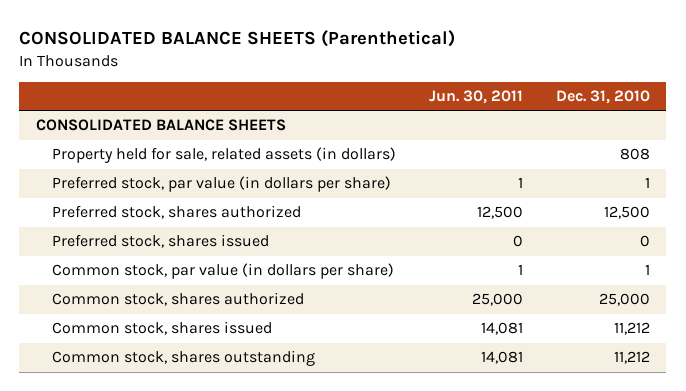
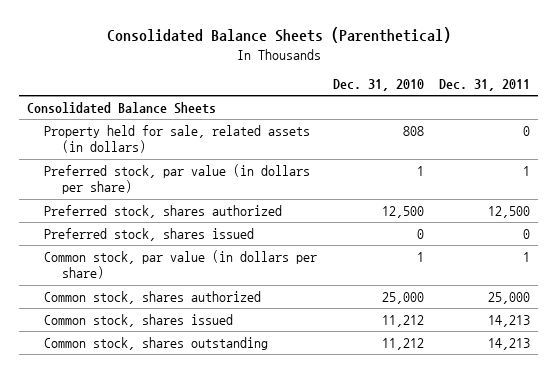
- CONSOLIDATED BALANCE SHEETS (Parenthetical)
+ Consolidated Balance Sheets (Parenthetical)
- | Jun. 30, 2011 | Dec. 31, 2010
+ | Dec. 31, 2010 | Dec. 31, 2011
- CONSOLIDATED BALANCE SHEETS
+ Consolidated Balance Sheets

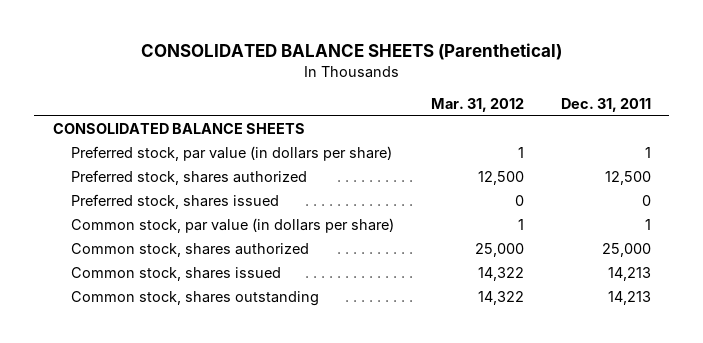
- Consolidated Balance Sheets (Parenthetical)
+ CONSOLIDATED BALANCE SHEETS (Parenthetical)
- | Dec. 31, 2010 | Dec. 31, 2011
+ | Mar. 31, 2012 | Dec. 31, 2011
- Consolidated Balance Sheets
- Property held for sale, related assets (in dollars) | 808 | 0
+ CONSOLIDATED BALANCE SHEETS

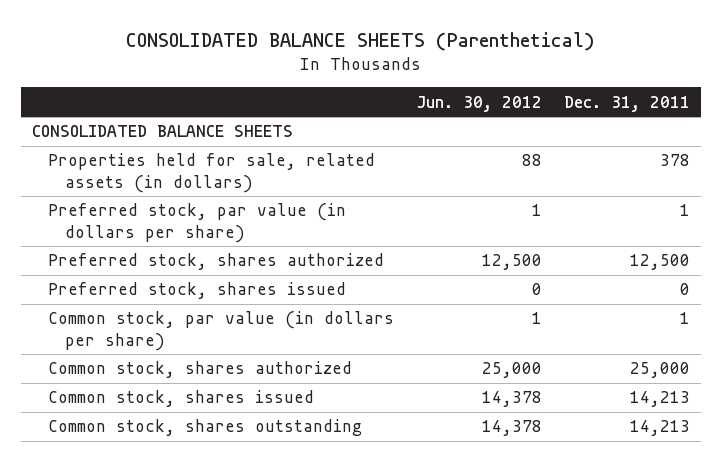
- | Mar. 31, 2012 | Dec. 31, 2011
+ | Jun. 30, 2012 | Dec. 31, 2011
+ Properties held for sale, related assets (in dollars) | 88 | 378

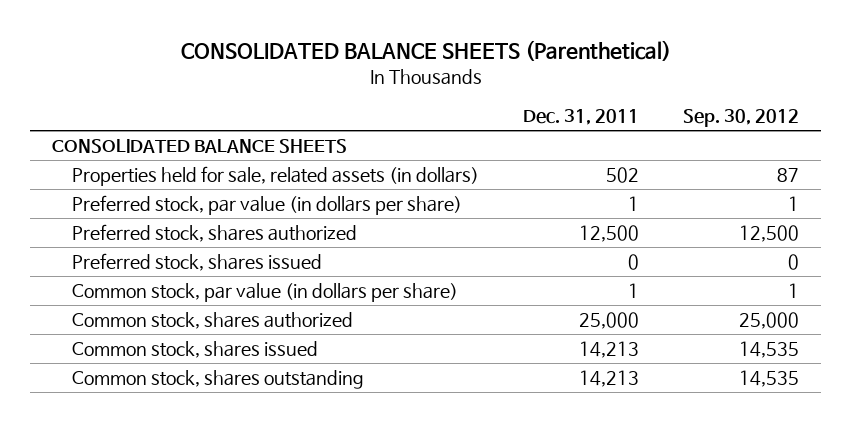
- | Jun. 30, 2012 | Dec. 31, 2011
+ | Dec. 31, 2011 | Sep. 30, 2012
- Properties held for sale, related assets (in dollars) | 88 | 378
+ Properties held for sale, related assets (in dollars) | 502 | 87

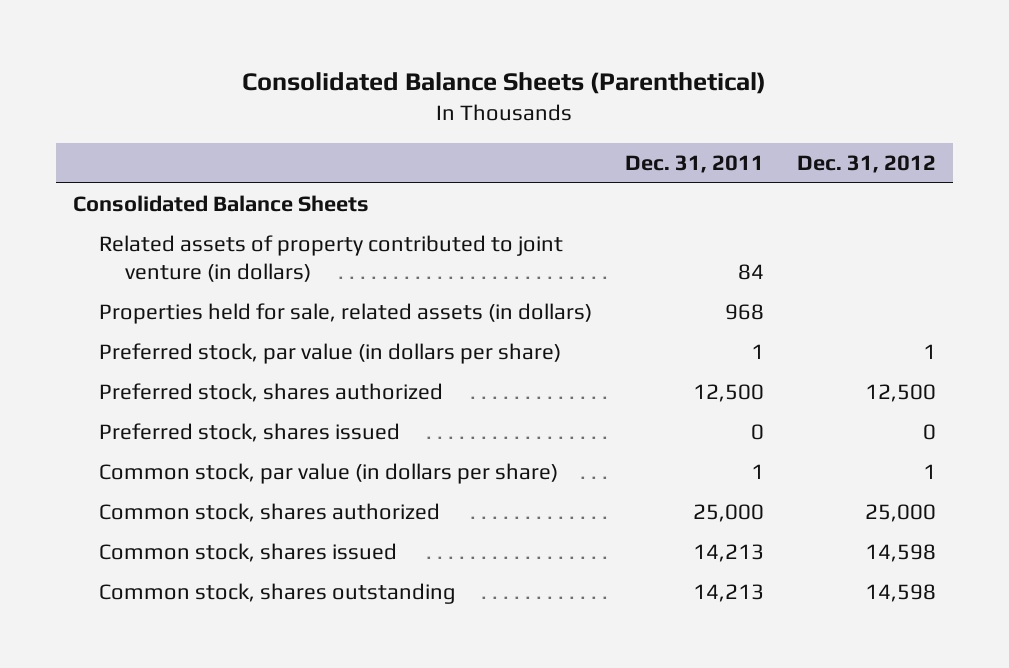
- CONSOLIDATED BALANCE SHEETS (Parenthetical)
+ Consolidated Balance Sheets (Parenthetical)
- | Dec. 31, 2011 | Sep. 30, 2012
+ | Dec. 31, 2011 | Dec. 31, 2012
- CONSOLIDATED BALANCE SHEETS
- Properties held for sale, related assets (in dollars) | 502 | 87
+ Consolidated Balance Sheets
+ Related assets of property contributed to joint venture (in dollars) | 84 |
+ Properties held for sale, related assets (in dollars) | 968 |

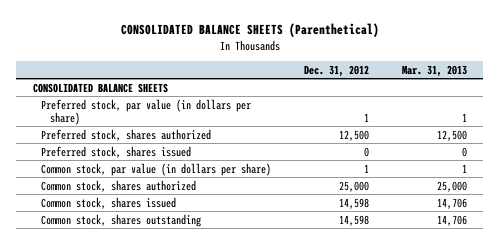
- Consolidated Balance Sheets (Parenthetical)
+ CONSOLIDATED BALANCE SHEETS (Parenthetical)
- | Dec. 31, 2011 | Dec. 31, 2012
+ | Dec. 31, 2012 | Mar. 31, 2013
- Consolidated Balance Sheets
- Related assets of property contributed to joint venture (in dollars) | 84 |
- Properties held for sale, related assets (in dollars) | 968 |
+ CONSOLIDATED BALANCE SHEETS

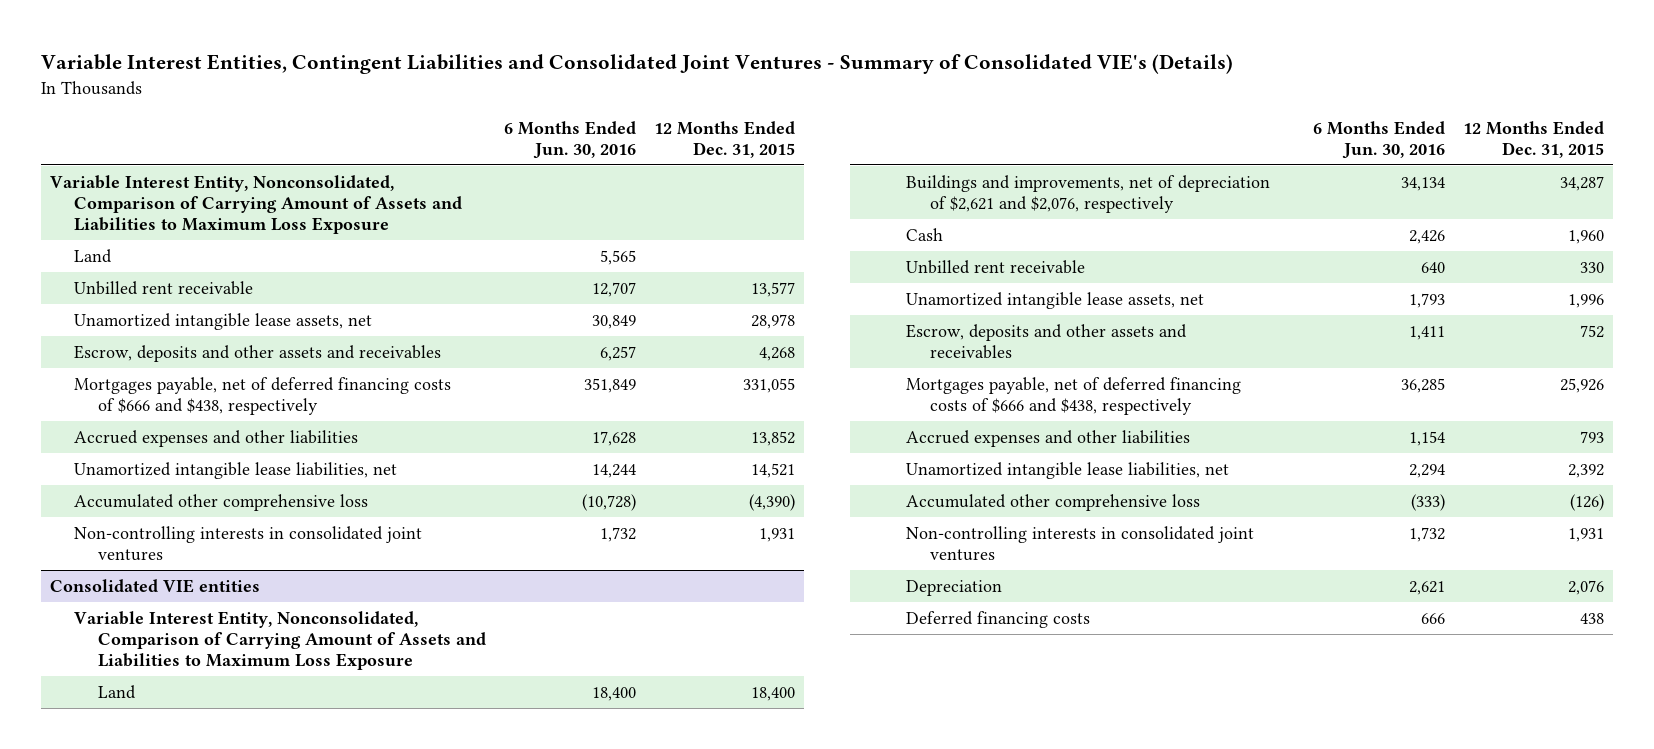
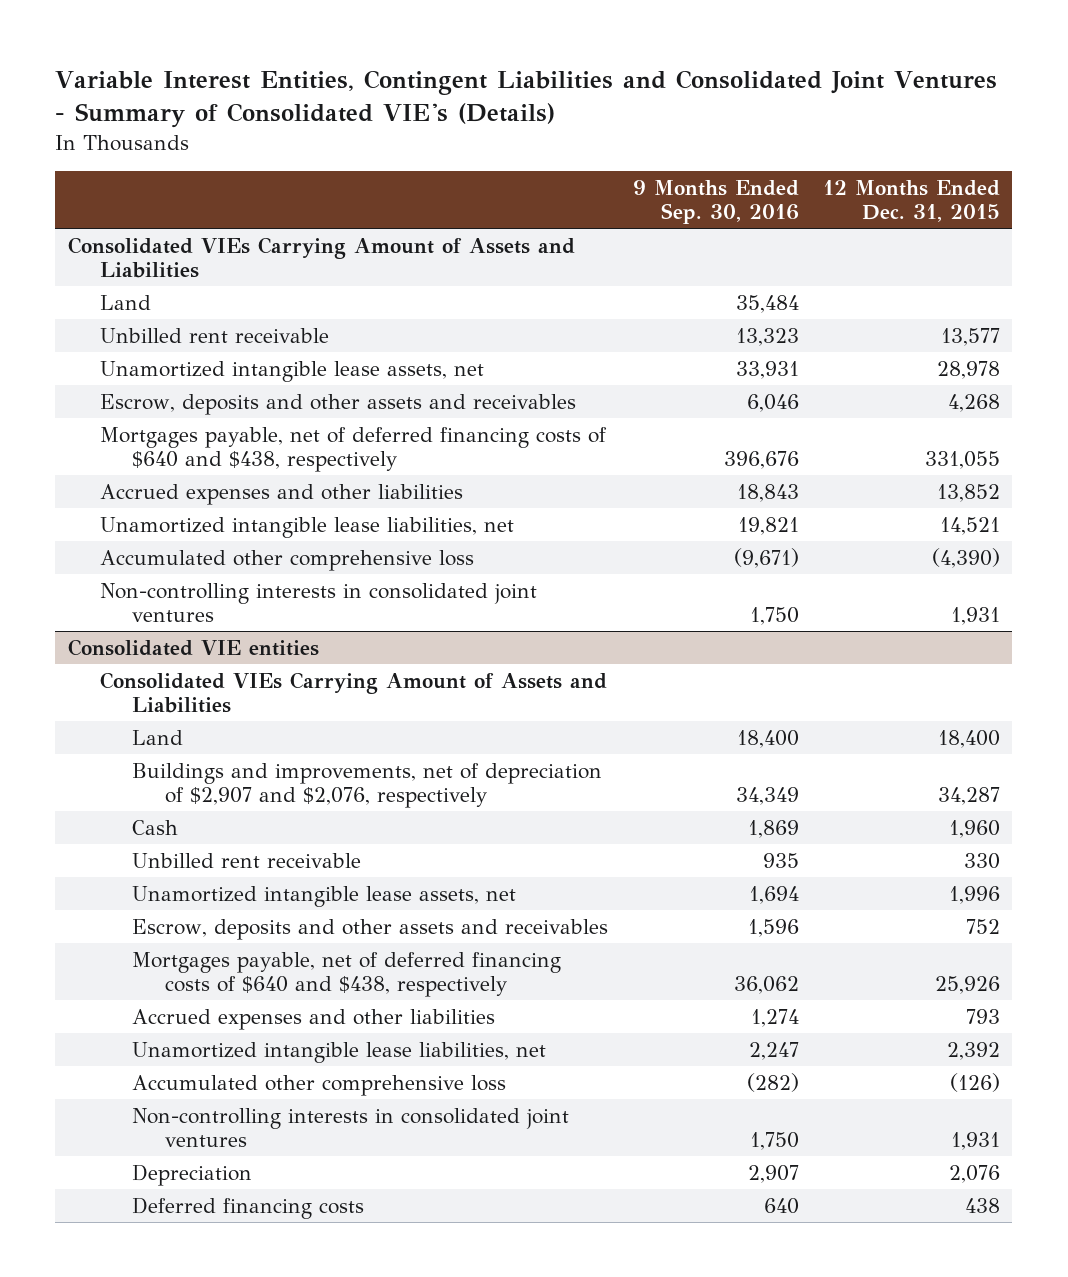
- | 6 Months Ended Jun. 30, 2016 | 12 Months Ended Dec. 31, 2015
+ | 9 Months Ended Sep. 30, 2016 | 12 Months Ended Dec. 31, 2015
- Variable Interest Entity, Nonconsolidated, Comparison of Carrying Amount of Assets and Liabilities to Maximum Loss Exposure
+ Consolidated VIEs Carrying Amount of Assets and Liabilities
- Mortgages payable, net of deferred financing costs of $666 and $438, respectively | 351,849 | 331,055
+ Mortgages payable, net of deferred financing costs of $640 and $438, respectively | 396,676 | 331,055
@ Consolidated VIE entities
- Variable Interest Entity, Nonconsolidated, Comparison of Carrying Amount of Assets and Liabilities to Maximum Loss Exposure
+ Consolidated VIEs Carrying Amount of Assets and Liabilities
- Buildings and improvements, net of depreciation of $2,621 and $2,076, respectively | 34,134 | 34,287
+ Buildings and improvements, net of depreciation of $2,907 and $2,076, respectively | 34,349 | 34,287
- Mortgages payable, net of deferred financing costs of $666 and $438, respectively | 36,285 | 25,926
+ Mortgages payable, net of deferred financing costs of $640 and $438, respectively | 36,062 | 25,926

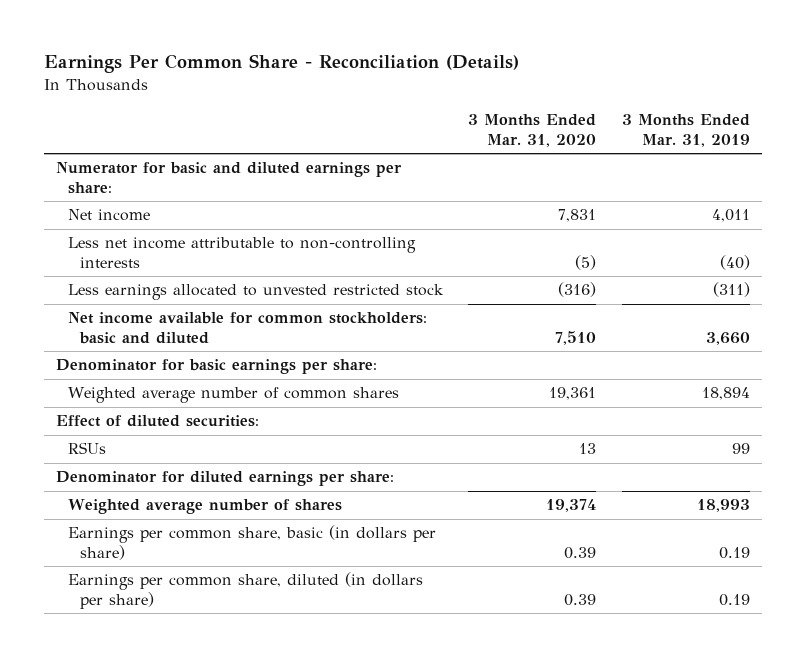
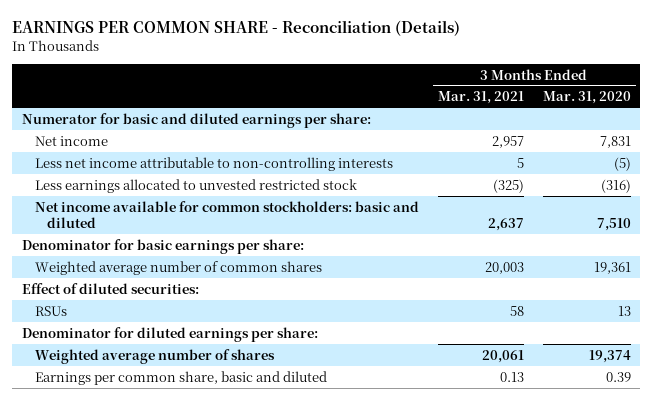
- Earnings Per Common Share - Reconciliation (Details)
+ EARNINGS PER COMMON SHARE - Reconciliation (Details)
- | 3 Months Ended Mar. 31, 2020 | 3 Months Ended Mar. 31, 2019
+ | 3 Months Ended Mar. 31, 2021 | 3 Months Ended Mar. 31, 2020
- Earnings per common share, basic (in dollars per share) | 0.39 | 0.19
- Earnings per common share, diluted (in dollars per share) | 0.39 | 0.19
+ Earnings per common share, basic and diluted | 0.13 | 0.39

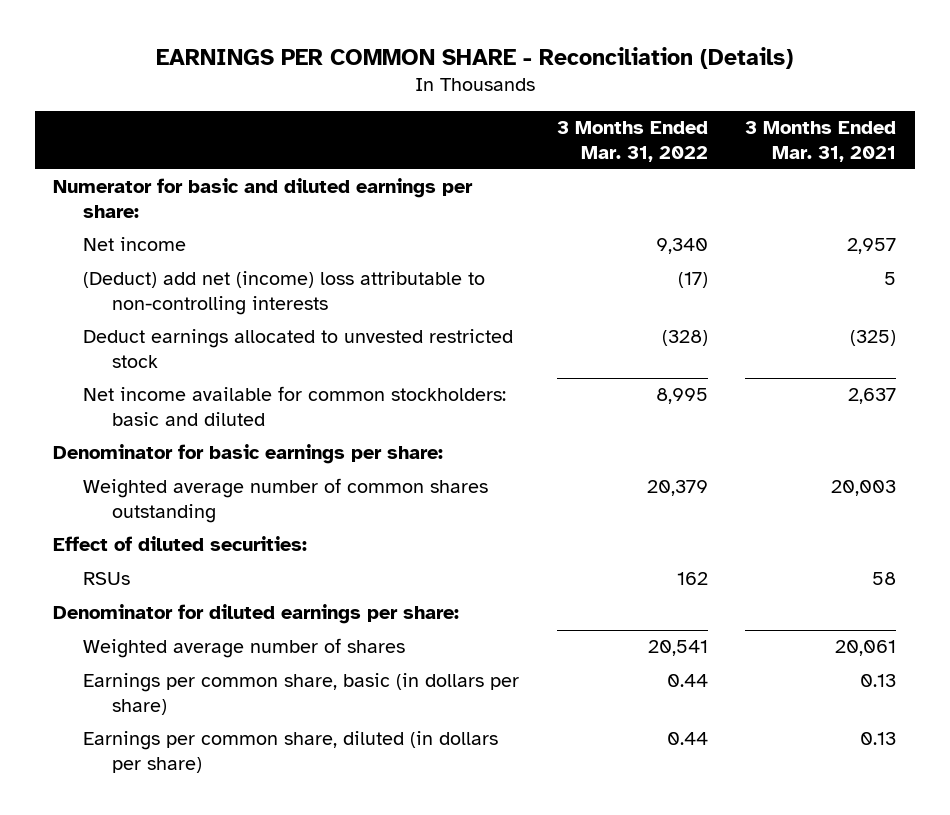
- | 3 Months Ended Mar. 31, 2021 | 3 Months Ended Mar. 31, 2020
+ | 3 Months Ended Mar. 31, 2022 | 3 Months Ended Mar. 31, 2021
- Less net income attributable to non-controlling interests | 5 | (5)
- Less earnings allocated to unvested restricted stock | (325) | (316)
+ (Deduct) add net (income) loss attributable to non-controlling interests | (17) | 5
+ Deduct earnings allocated to unvested restricted stock | (328) | (325)
- Weighted average number of common shares | 20,003 | 19,361
+ Weighted average number of common shares outstanding | 20,379 | 20,003
- Earnings per common share, basic and diluted | 0.13 | 0.39
+ Earnings per common share, basic (in dollars per share) | 0.44 | 0.13
+ Earnings per common share, diluted (in dollars per share) | 0.44 | 0.13

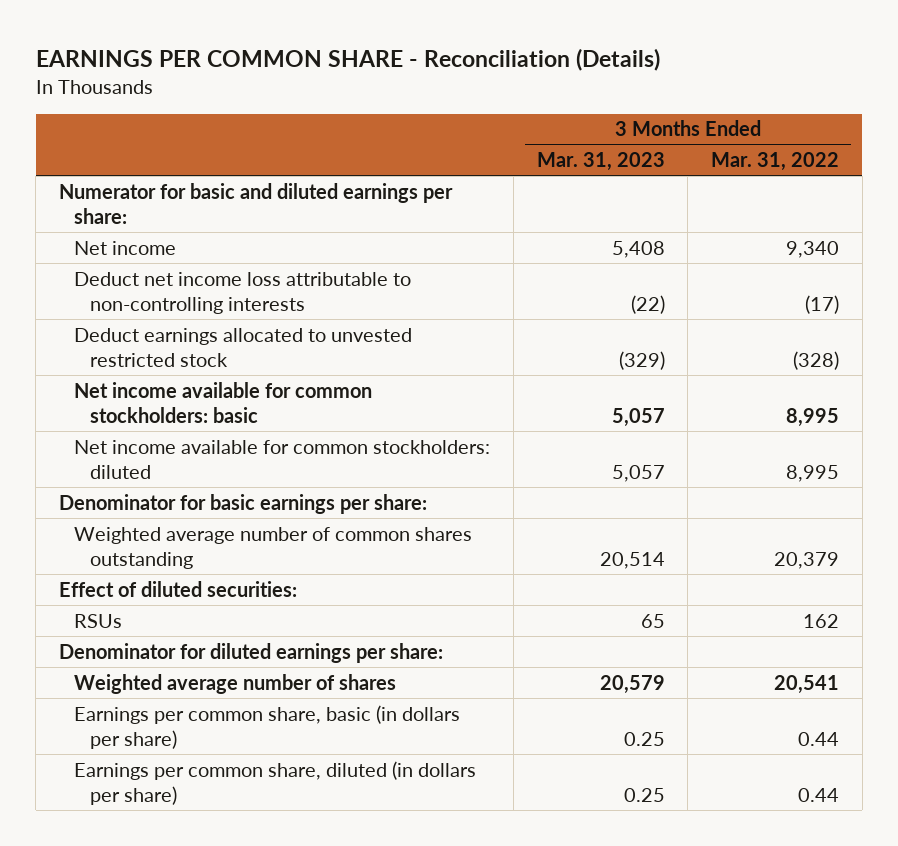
- | 3 Months Ended Mar. 31, 2022 | 3 Months Ended Mar. 31, 2021
+ | 3 Months Ended Mar. 31, 2023 | 3 Months Ended Mar. 31, 2022
- (Deduct) add net (income) loss attributable to non-controlling interests | (17) | 5
+ Deduct net income loss attributable to non-controlling interests | (22) | (17)
- Net income available for common stockholders: basic and diluted | 8,995 | 2,637
+ Net income available for common stockholders: basic | 5,057 | 8,995
+ Net income available for common stockholders: diluted | 5,057 | 8,995

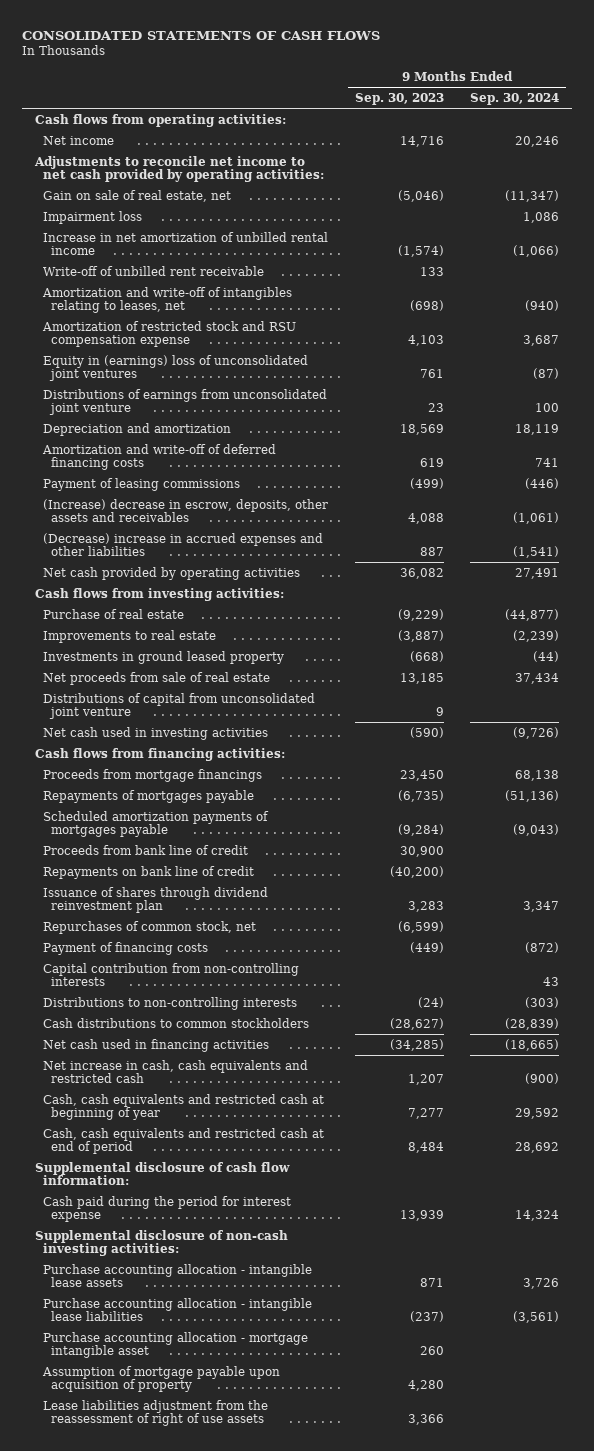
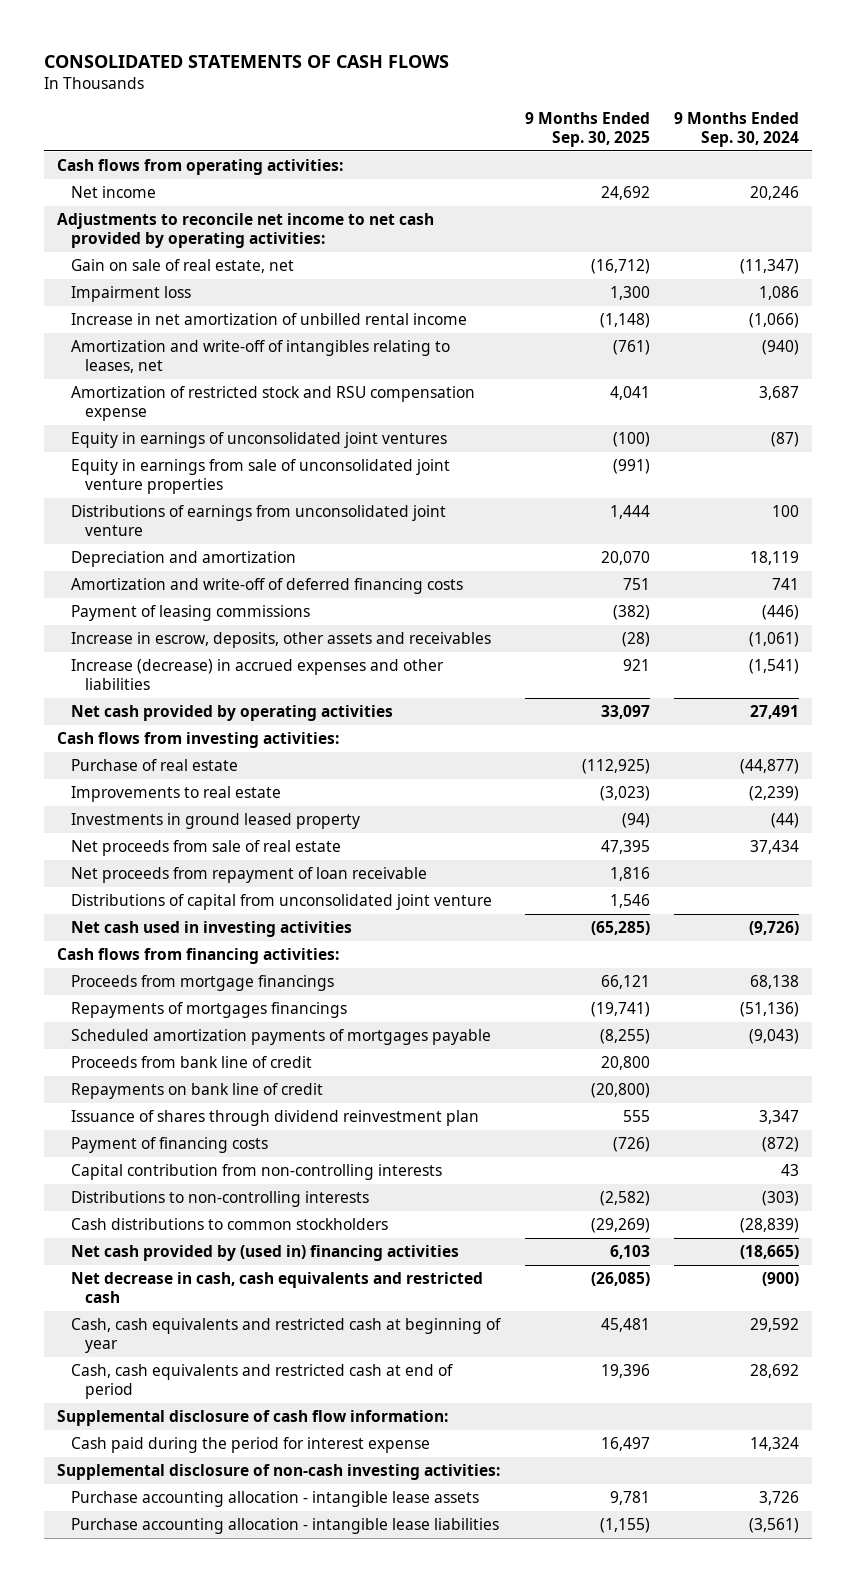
- | 9 Months Ended Sep. 30, 2023 | 9 Months Ended Sep. 30, 2024
+ | 9 Months Ended Sep. 30, 2025 | 9 Months Ended Sep. 30, 2024
- Write-off of unbilled rent receivable | 133 |
- Equity in (earnings) loss of unconsolidated joint ventures | 761 | (87)
+ Equity in earnings of unconsolidated joint ventures | (100) | (87)
+ Equity in earnings from sale of unconsolidated joint venture properties | (991) |
- (Increase) decrease in escrow, deposits, other assets and receivables | 4,088 | (1,061)
- (Decrease) increase in accrued expenses and other liabilities | 887 | (1,541)
+ Increase in escrow, deposits, other assets and receivables | (28) | (1,061)
+ Increase (decrease) in accrued expenses and other liabilities | 921 | (1,541)
+ Net proceeds from repayment of loan receivable | 1,816 |
- Repayments of mortgages payable | (6,735) | (51,136)
+ Repayments of mortgages financings | (19,741) | (51,136)
- Repurchases of common stock, net | (6,599) |
- Net cash used in financing activities | (34,285) | (18,665)
- Net increase in cash, cash equivalents and restricted cash | 1,207 | (900)
+ Net cash provided by (used in) financing activities | 6,103 | (18,665)
+ Net decrease in cash, cash equivalents and restricted cash | (26,085) | (900)
- Purchase accounting allocation - mortgage intangible asset | 260 |
- Assumption of mortgage payable upon acquisition of property | 4,280 |
- Lease liabilities adjustment from the reassessment of right of use assets | 3,366 |

